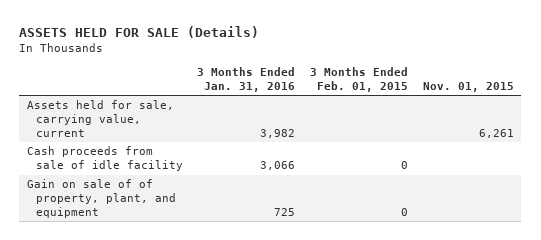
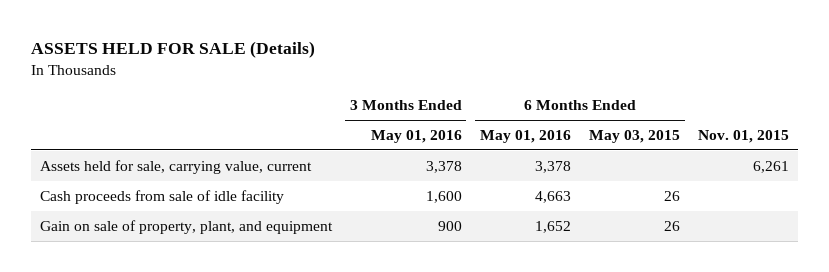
- | 3 Months Ended Jan. 31, 2016 | 3 Months Ended Feb. 01, 2015 | Nov. 01, 2015
+ | 3 Months Ended May 01, 2016 | 6 Months Ended May 01, 2016 | 6 Months Ended May 03, 2015 | Nov. 01, 2015
- Gain on sale of of property, plant, and equipment | 725 | 0 |
+ Gain on sale of property, plant, and equipment | 900 | 1,652 | 26 |

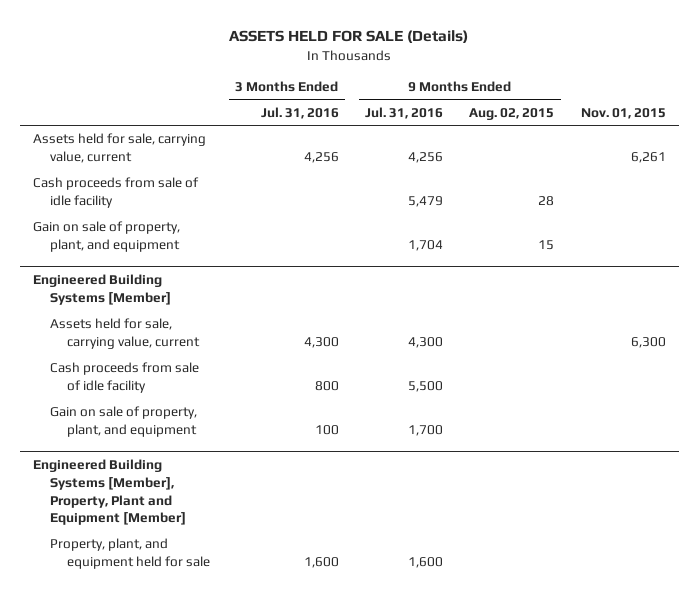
- | 3 Months Ended May 01, 2016 | 6 Months Ended May 01, 2016 | 6 Months Ended May 03, 2015 | Nov. 01, 2015
+ | 3 Months Ended Jul. 31, 2016 | 9 Months Ended Jul. 31, 2016 | 9 Months Ended Aug. 02, 2015 | Nov. 01, 2015
+ Engineered Building Systems [Member]
+ Assets held for sale, carrying value, current | 4,300 | 4,300 | | 6,300
+ Cash proceeds from sale of idle facility | 800 | 5,500 | |
+ Gain on sale of property, plant, and equipment | 100 | 1,700 | |
+ Engineered Building Systems [Member], Property, Plant and Equipment [Member]
+ Property, plant, and equipment held for sale | 1,600 | 1,600 | |

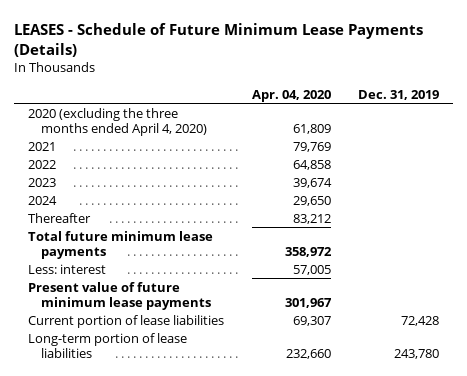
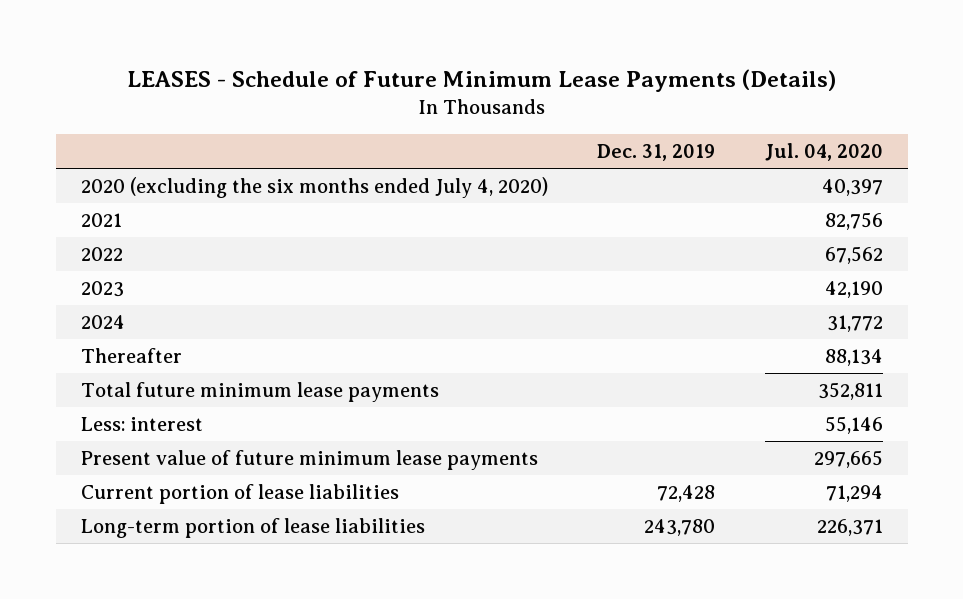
- | Apr. 04, 2020 | Dec. 31, 2019
+ | Dec. 31, 2019 | Jul. 04, 2020
- 2020 (excluding the three months ended April 4, 2020) | 61,809 |
+ 2020 (excluding the six months ended July 4, 2020) | | 40,397

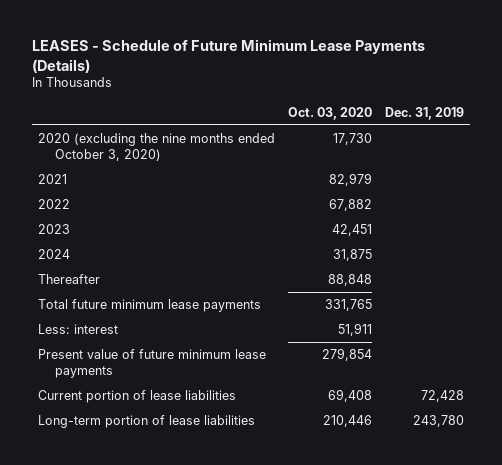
- | Dec. 31, 2019 | Jul. 04, 2020
+ | Oct. 03, 2020 | Dec. 31, 2019
- 2020 (excluding the six months ended July 4, 2020) | | 40,397
+ 2020 (excluding the nine months ended October 3, 2020) | 17,730 |

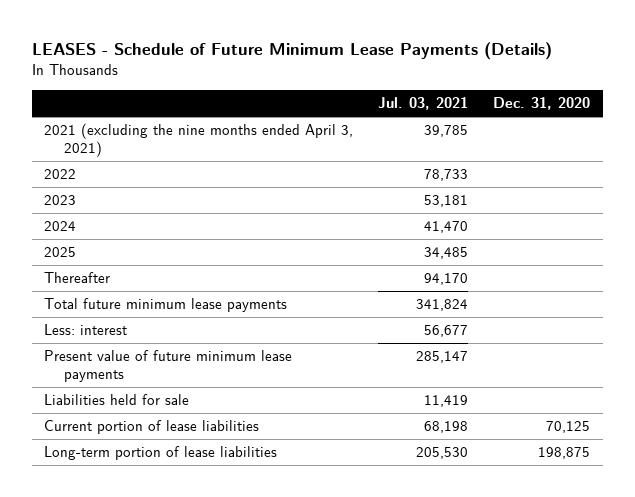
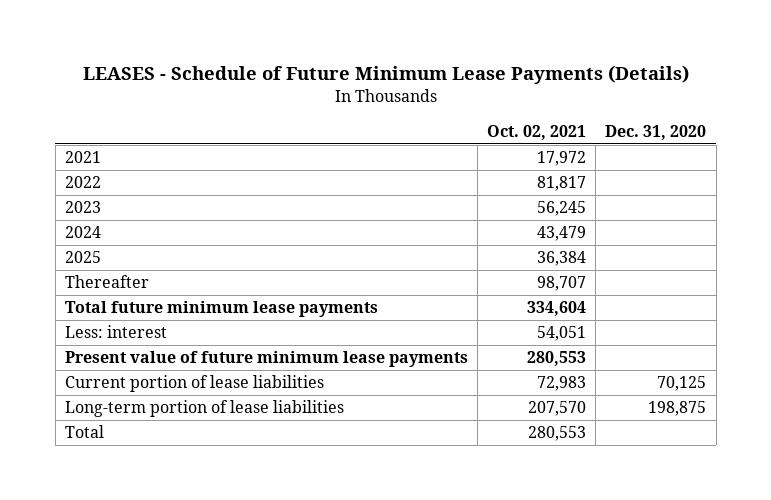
- | Jul. 03, 2021 | Dec. 31, 2020
+ | Oct. 02, 2021 | Dec. 31, 2020
- 2021 (excluding the nine months ended April 3, 2021) | 39,785 |
+ 2021 | 17,972 |
- Liabilities held for sale | 11,419 |
+ Total | 280,553 |

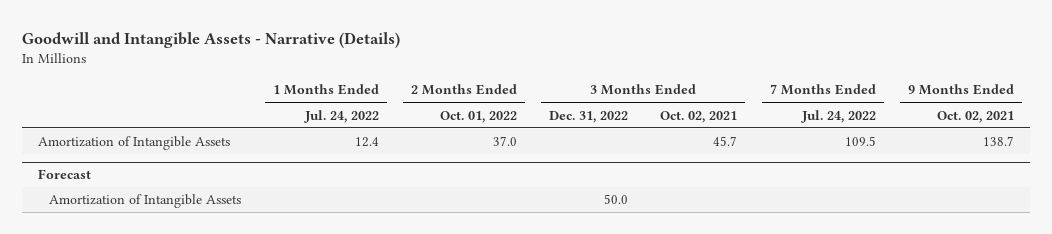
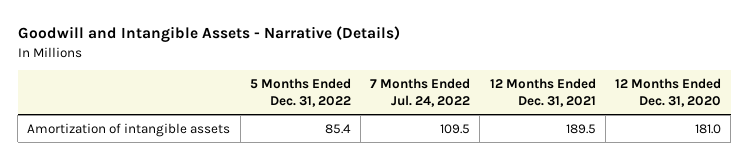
- | 1 Months Ended Jul. 24, 2022 | 2 Months Ended Oct. 01, 2022 | 3 Months Ended Dec. 31, 2022 | 3 Months Ended Oct. 02, 2021 | 7 Months Ended Jul. 24, 2022 | 9 Months Ended Oct. 02, 2021
+ | 5 Months Ended Dec. 31, 2022 | 7 Months Ended Jul. 24, 2022 | 12 Months Ended Dec. 31, 2021 | 12 Months Ended Dec. 31, 2020
- Amortization of Intangible Assets | 12.4 | 37.0 | | 45.7 | 109.5 | 138.7
- Forecast
- Amortization of Intangible Assets | | | 50.0 | | |
+ Amortization of intangible assets | 85.4 | 109.5 | 189.5 | 181.0

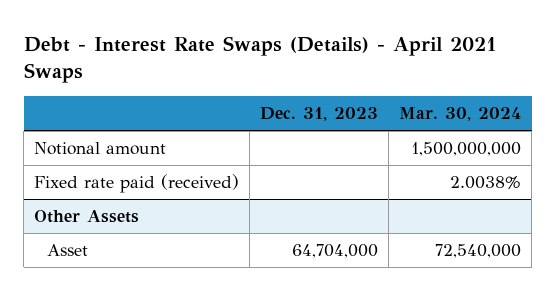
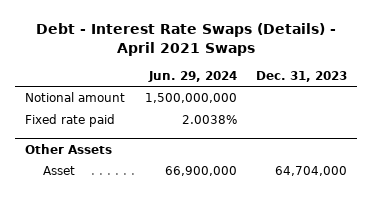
- | Dec. 31, 2023 | Mar. 30, 2024
+ | Jun. 29, 2024 | Dec. 31, 2023
- Fixed rate paid (received) | | 2.0038%
+ Fixed rate paid | 2.0038% |

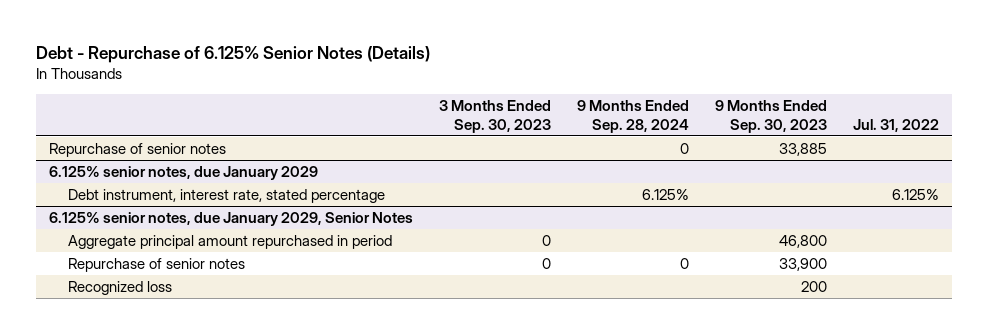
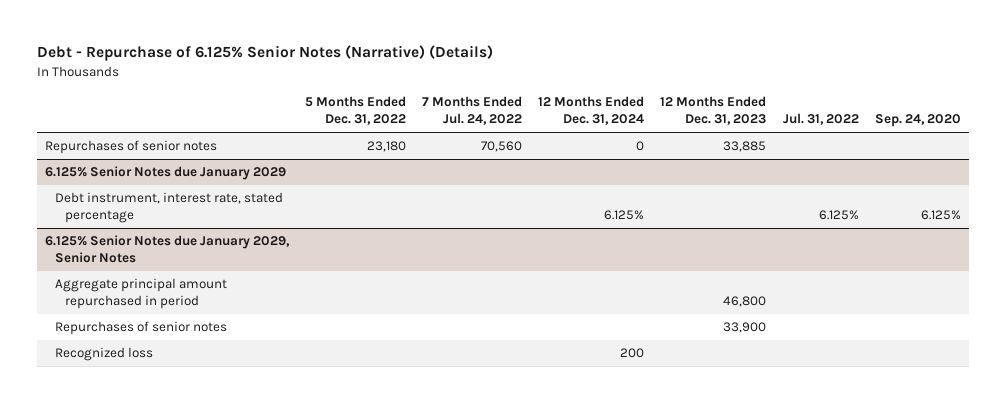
- Debt - Repurchase of 6.125% Senior Notes (Details)
+ Debt - Repurchase of 6.125% Senior Notes (Narrative) (Details)
- | 3 Months Ended Sep. 30, 2023 | 9 Months Ended Sep. 28, 2024 | 9 Months Ended Sep. 30, 2023 | Jul. 31, 2022
+ | 5 Months Ended Dec. 31, 2022 | 7 Months Ended Jul. 24, 2022 | 12 Months Ended Dec. 31, 2024 | 12 Months Ended Dec. 31, 2023 | Jul. 31, 2022 | Sep. 24, 2020
- Repurchase of senior notes | | 0 | 33,885 |
- 6.125% senior notes, due January 2029
+ Repurchases of senior notes | 23,180 | 70,560 | 0 | 33,885 | |
+ 6.125% Senior Notes due January 2029
- 6.125% senior notes, due January 2029, Senior Notes
+ 6.125% Senior Notes due January 2029, Senior Notes
- Repurchase of senior notes | 0 | 0 | 33,900 |
+ Repurchases of senior notes | | | | 33,900 | |

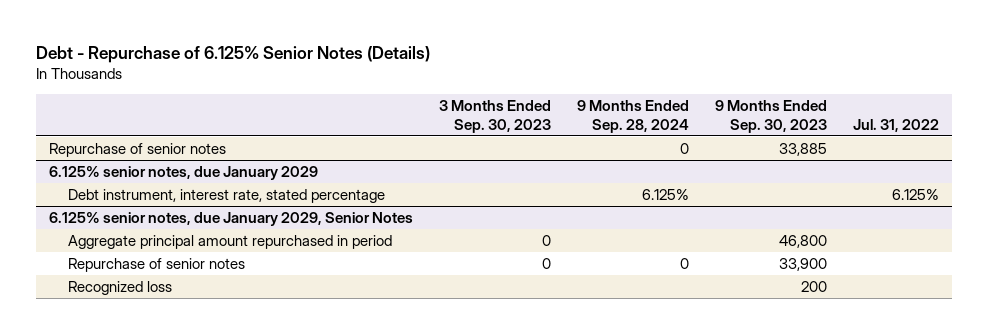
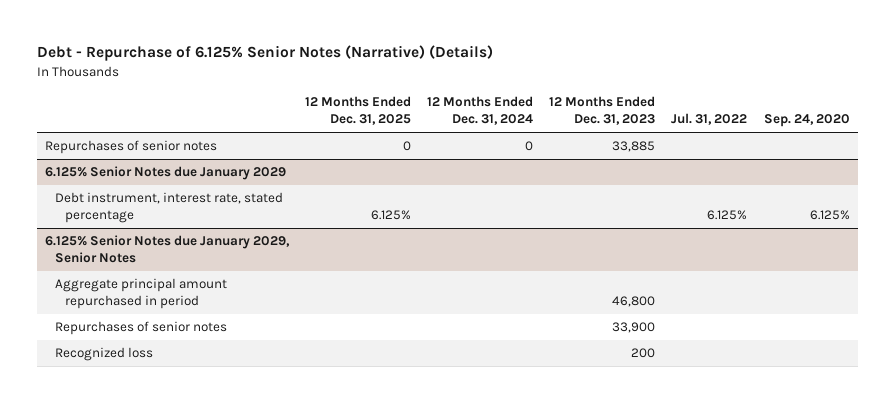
- Debt - Repurchase of 6.125% Senior Notes (Details)
+ Debt - Repurchase of 6.125% Senior Notes (Narrative) (Details)
- | 3 Months Ended Sep. 30, 2023 | 9 Months Ended Sep. 28, 2024 | 9 Months Ended Sep. 30, 2023 | Jul. 31, 2022
+ | 12 Months Ended Dec. 31, 2025 | 12 Months Ended Dec. 31, 2024 | 12 Months Ended Dec. 31, 2023 | Jul. 31, 2022 | Sep. 24, 2020
- Repurchase of senior notes | | 0 | 33,885 |
- 6.125% senior notes, due January 2029
+ Repurchases of senior notes | 0 | 0 | 33,885 | |
+ 6.125% Senior Notes due January 2029
- 6.125% senior notes, due January 2029, Senior Notes
+ 6.125% Senior Notes due January 2029, Senior Notes
- Repurchase of senior notes | 0 | 0 | 33,900 |
+ Repurchases of senior notes | | | 33,900 | |

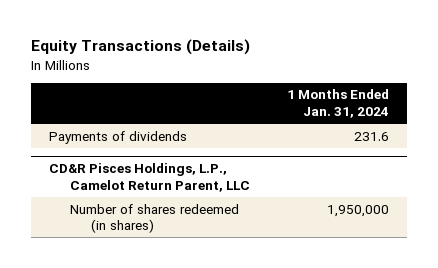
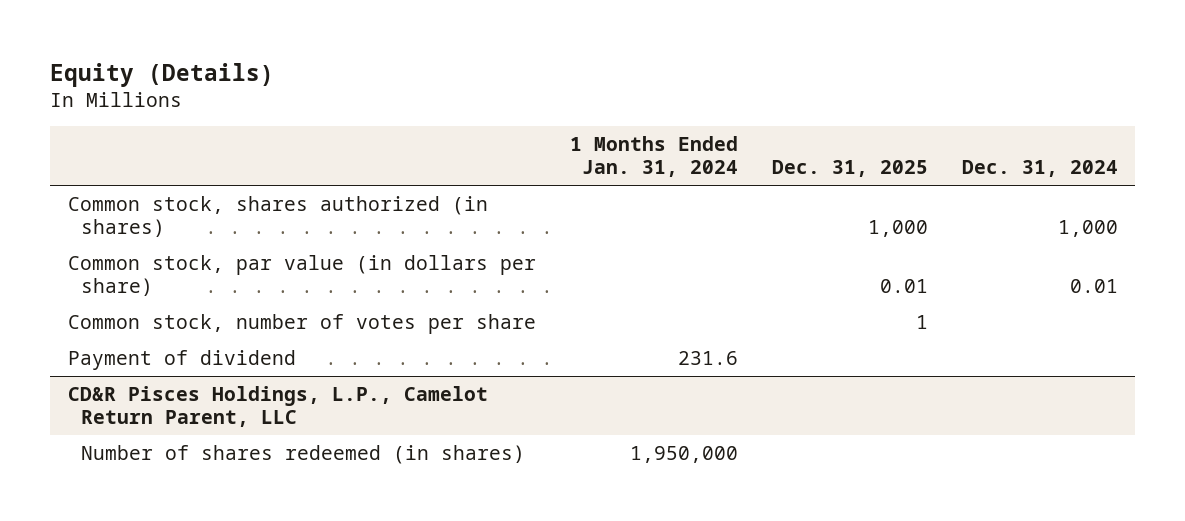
- Equity Transactions (Details)
+ Equity (Details)
- | 1 Months Ended Jan. 31, 2024
+ | 1 Months Ended Jan. 31, 2024 | Dec. 31, 2025 | Dec. 31, 2024
- Payments of dividends | 231.6
+ Common stock, shares authorized (in shares) | | 1,000 | 1,000
+ Common stock, par value (in dollars per share) | | 0.01 | 0.01
+ Common stock, number of votes per share | | 1 |
+ Payment of dividend | 231.6 | |

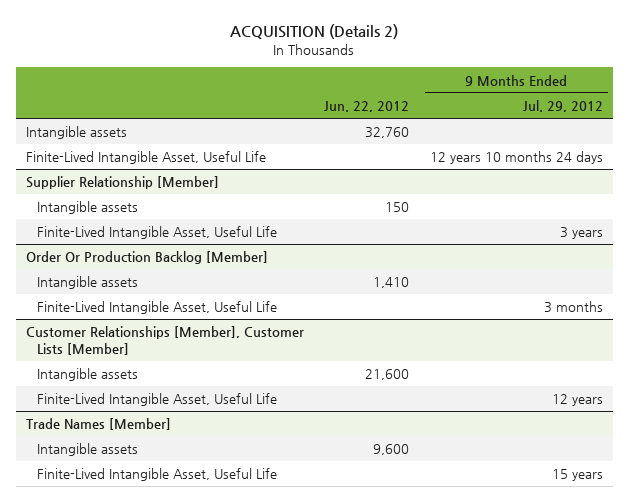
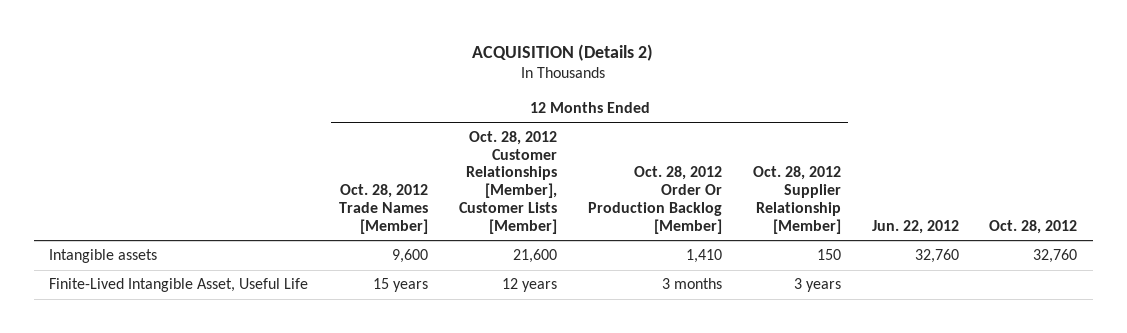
- | Jun. 22, 2012 | 9 Months Ended Jul. 29, 2012
+ | 12 Months Ended Oct. 28, 2012 Trade Names [Member] | 12 Months Ended Oct. 28, 2012 Customer Relationships [Member], Customer Lists [Member] | 12 Months Ended Oct. 28, 2012 Order Or Production Backlog [Member] | 12 Months Ended Oct. 28, 2012 Supplier Relationship [Member] | Jun. 22, 2012 | Oct. 28, 2012
- Supplier Relationship [Member]
- Intangible assets | 150 |
- Finite-Lived Intangible Asset, Useful Life | | 3 years
- Order Or Production Backlog [Member]
- Intangible assets | 1,410 |
- Finite-Lived Intangible Asset, Useful Life | | 3 months
- Customer Relationships [Member], Customer Lists [Member]
- Intangible assets | 21,600 |
- Finite-Lived Intangible Asset, Useful Life | | 12 years
- Trade Names [Member]
- Intangible assets | 9,600 |
- Finite-Lived Intangible Asset, Useful Life | | 15 years

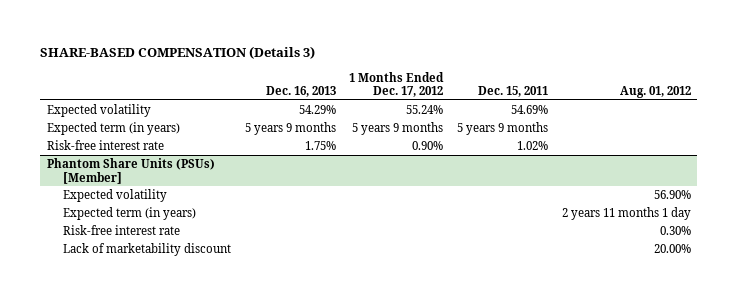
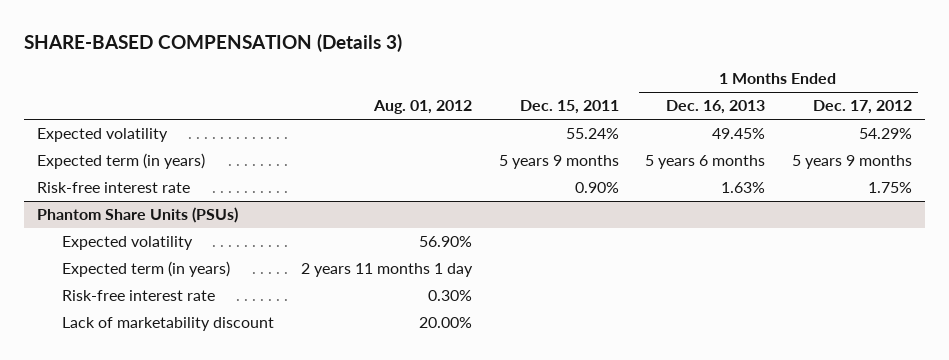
- | Dec. 16, 2013 | 1 Months Ended Dec. 17, 2012 | Dec. 15, 2011 | Aug. 01, 2012
+ | Aug. 01, 2012 | Dec. 15, 2011 | 1 Months Ended Dec. 16, 2013 | 1 Months Ended Dec. 17, 2012
- Expected volatility | 54.29% | 55.24% | 54.69% |
+ Expected volatility | | 55.24% | 49.45% | 54.29%
- Risk-free interest rate | 1.75% | 0.90% | 1.02% |
- Phantom Share Units (PSUs) [Member]
+ Risk-free interest rate | | 0.90% | 1.63% | 1.75%
+ Phantom Share Units (PSUs)

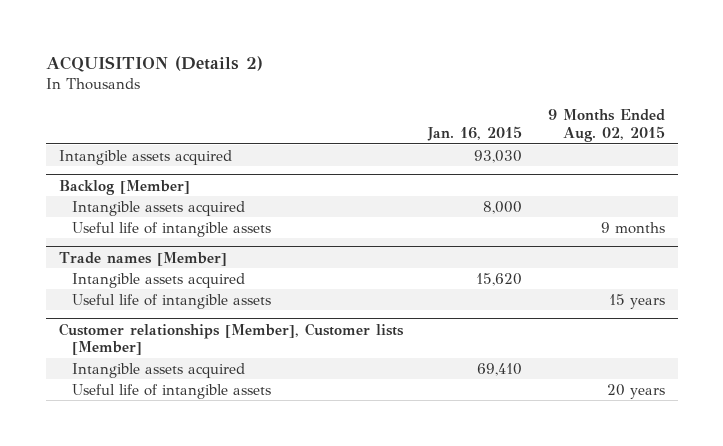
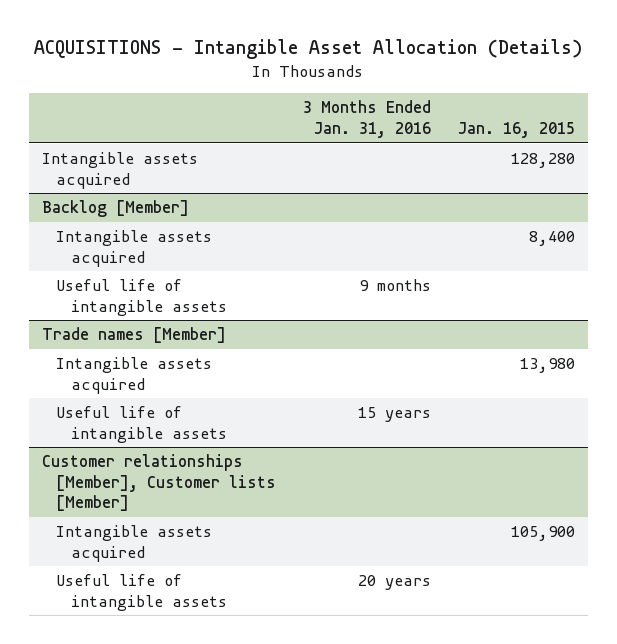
- ACQUISITION (Details 2)
+ ACQUISITIONS - Intangible Asset Allocation (Details)
- | Jan. 16, 2015 | 9 Months Ended Aug. 02, 2015
+ | 3 Months Ended Jan. 31, 2016 | Jan. 16, 2015
- Intangible assets acquired | 93,030 |
+ Intangible assets acquired | | 128,280
@ Backlog [Member]
- Intangible assets acquired | 8,000 |
+ Intangible assets acquired | | 8,400
@ Trade names [Member]
- Intangible assets acquired | 15,620 |
+ Intangible assets acquired | | 13,980
@ Customer relationships [Member], Customer lists [Member]
- Intangible assets acquired | 69,410 |
+ Intangible assets acquired | | 105,900

